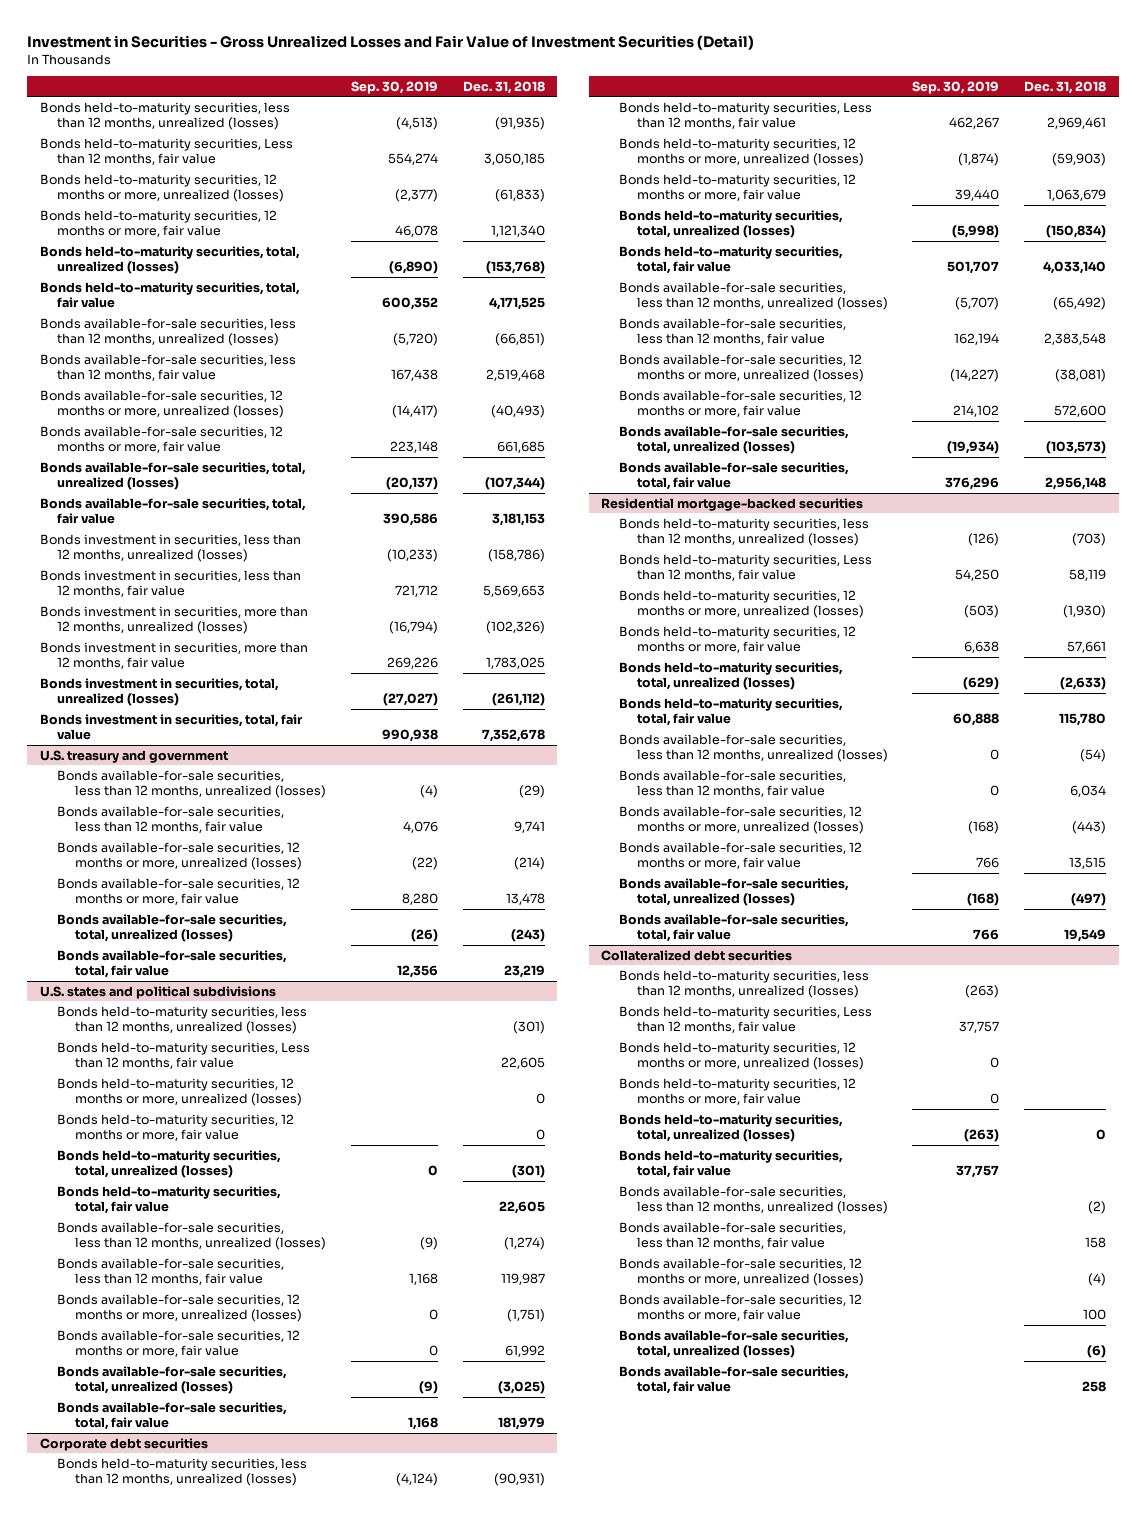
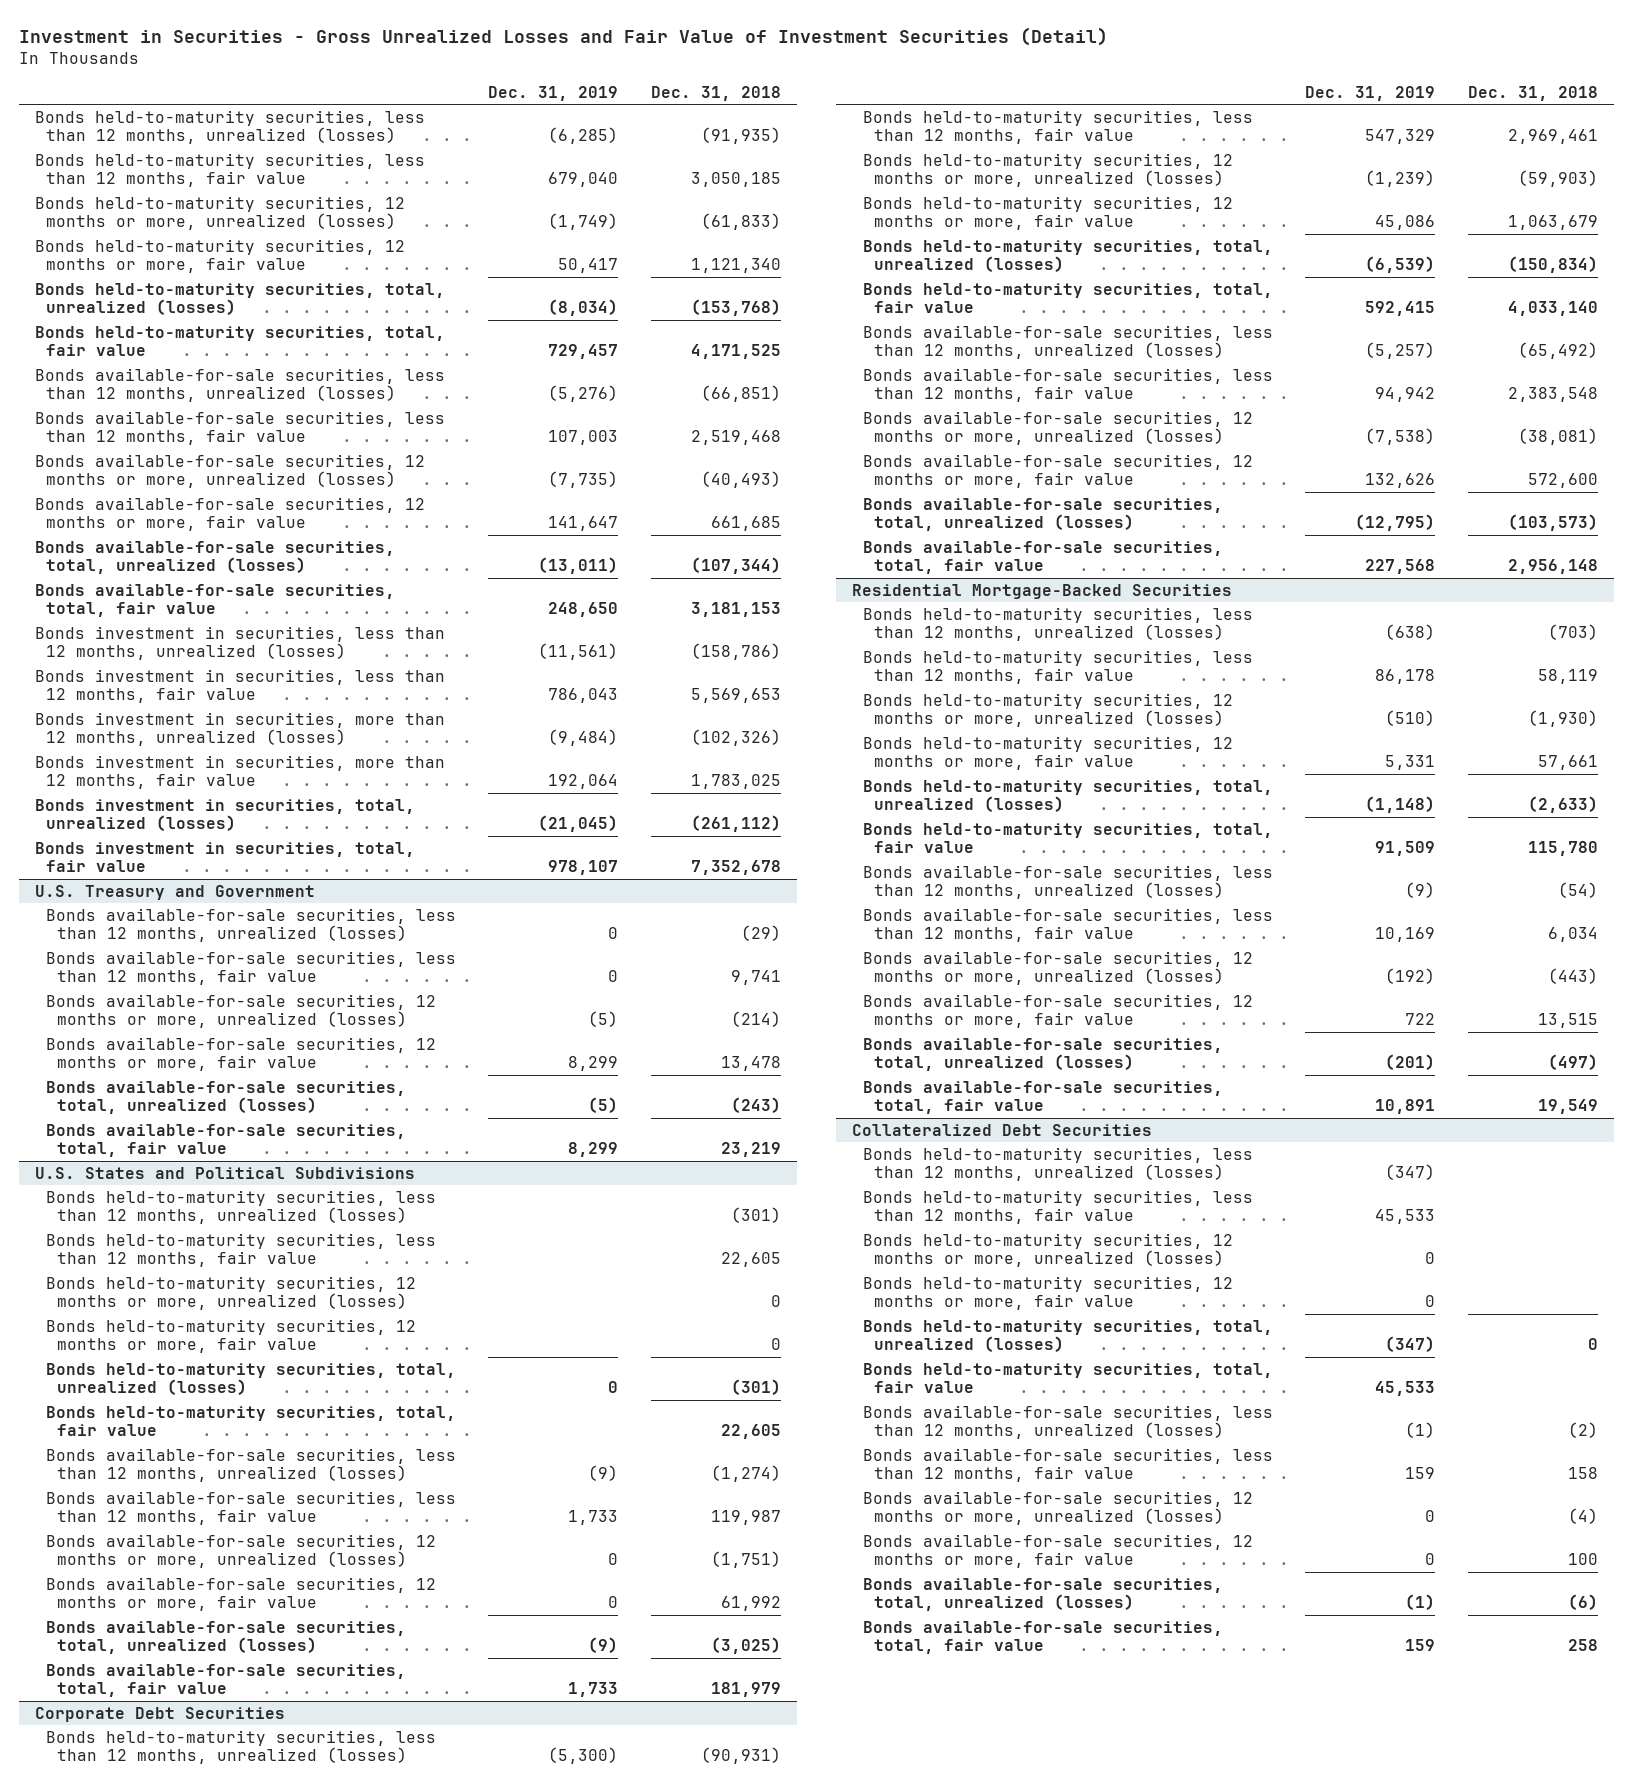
- | Sep. 30, 2019 | Dec. 31, 2018
+ | Dec. 31, 2019 | Dec. 31, 2018
- Bonds held-to-maturity securities, Less than 12 months, fair value | 554,274 | 3,050,185
+ Bonds held-to-maturity securities, less than 12 months, fair value | 679,040 | 3,050,185
- U.S. treasury and government
+ U.S. Treasury and Government
- U.S. states and political subdivisions
+ U.S. States and Political Subdivisions
- Bonds held-to-maturity securities, Less than 12 months, fair value | | 22,605
+ Bonds held-to-maturity securities, less than 12 months, fair value | | 22,605
- Corporate debt securities
+ Corporate Debt Securities
- Bonds held-to-maturity securities, Less than 12 months, fair value | 462,267 | 2,969,461
+ Bonds held-to-maturity securities, less than 12 months, fair value | 547,329 | 2,969,461
- Residential mortgage-backed securities
+ Residential Mortgage-Backed Securities
- Bonds held-to-maturity securities, Less than 12 months, fair value | 54,250 | 58,119
+ Bonds held-to-maturity securities, less than 12 months, fair value | 86,178 | 58,119
- Collateralized debt securities
+ Collateralized Debt Securities
- Bonds held-to-maturity securities, Less than 12 months, fair value | 37,757 |
+ Bonds held-to-maturity securities, less than 12 months, fair value | 45,533 |

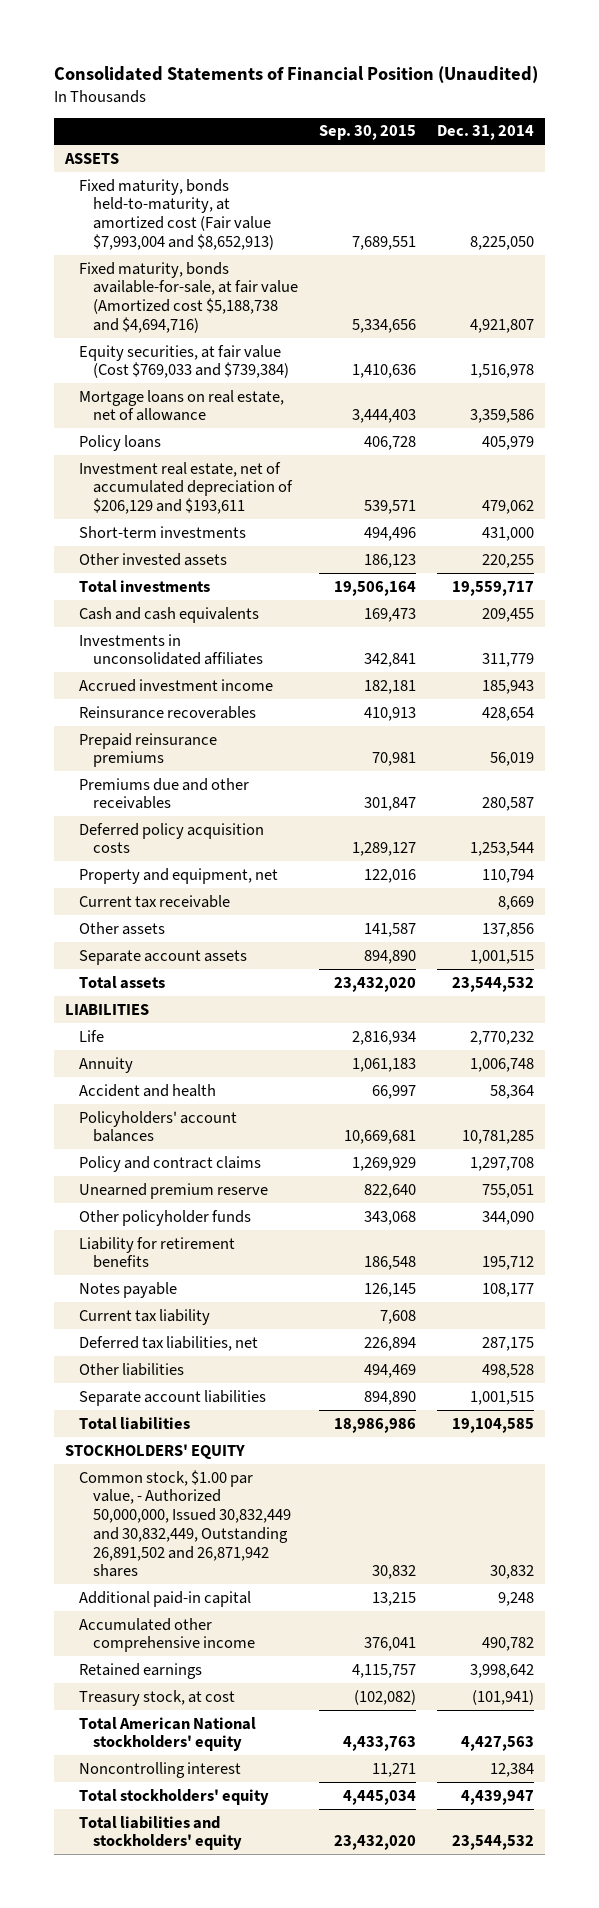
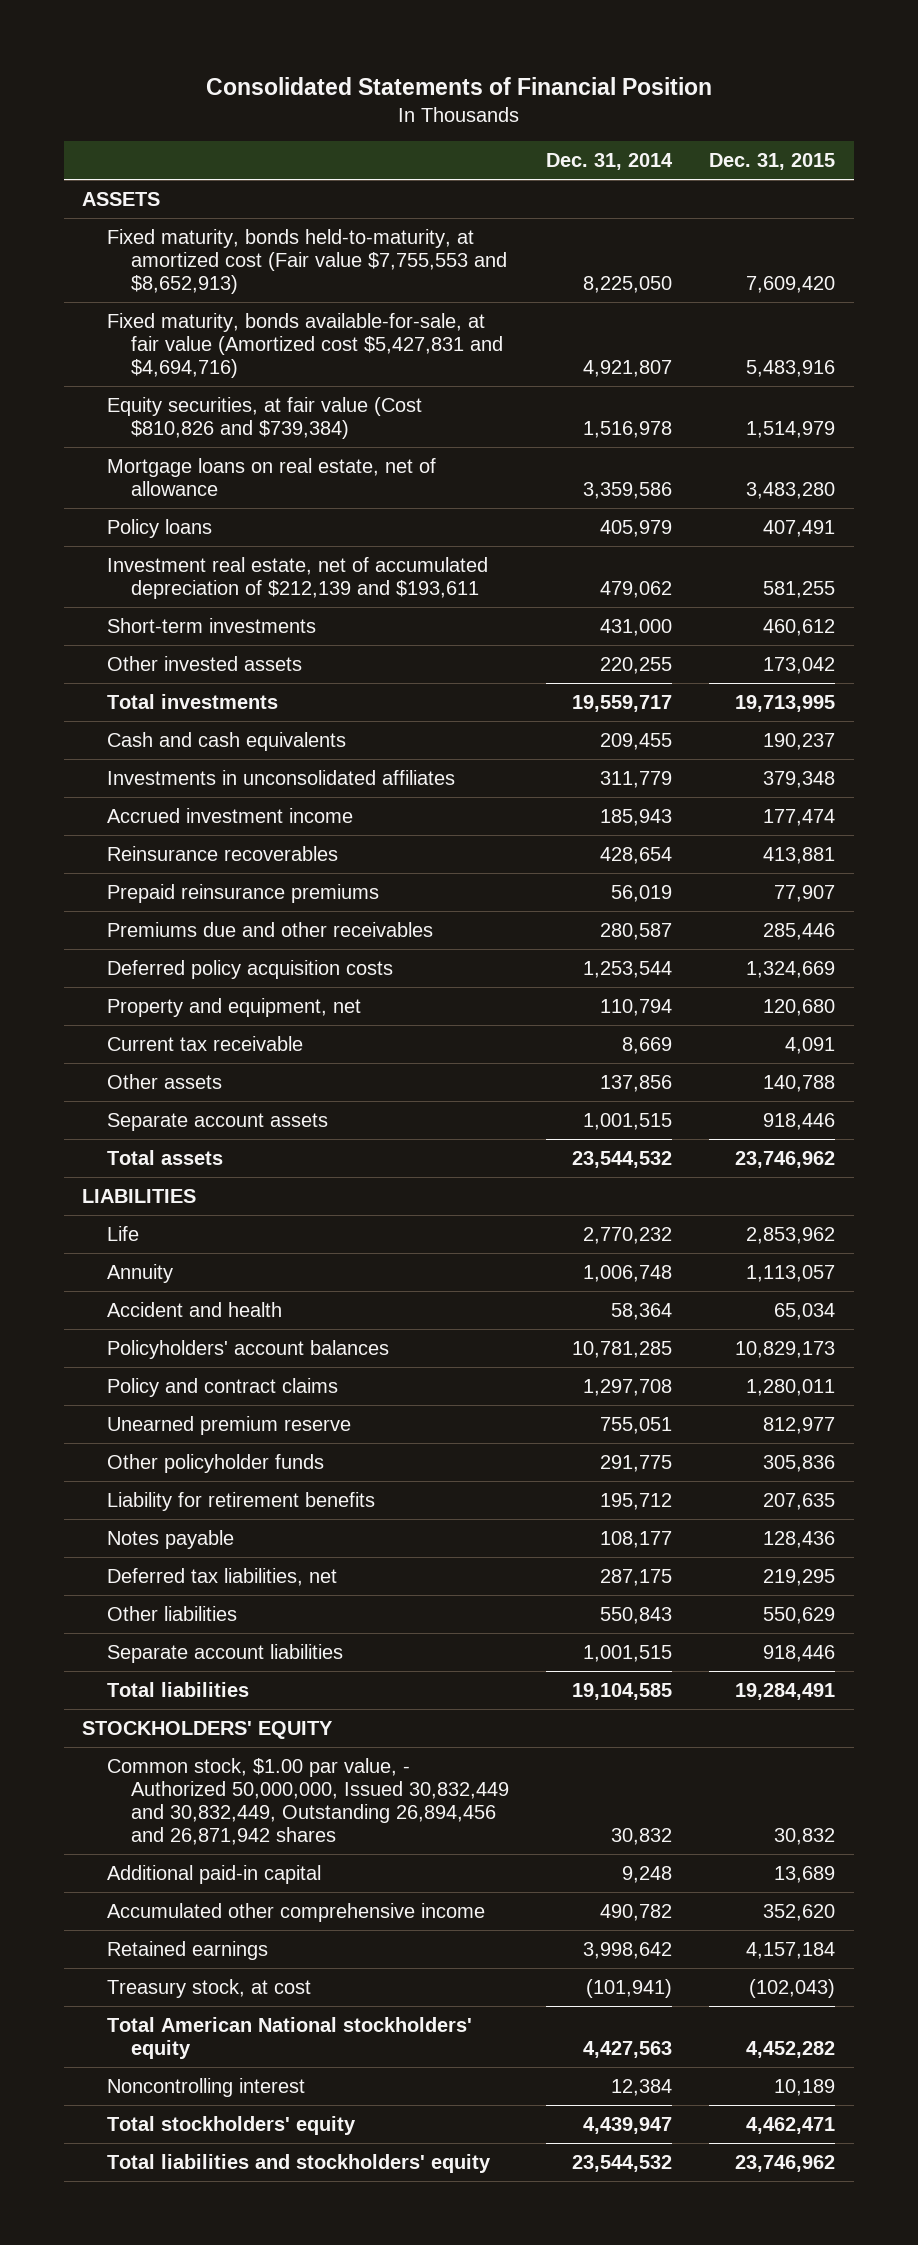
- Consolidated Statements of Financial Position (Unaudited)
+ Consolidated Statements of Financial Position
- | Sep. 30, 2015 | Dec. 31, 2014
+ | Dec. 31, 2014 | Dec. 31, 2015
- Fixed maturity, bonds held-to-maturity, at amortized cost (Fair value $7,993,004 and $8,652,913) | 7,689,551 | 8,225,050
- Fixed maturity, bonds available-for-sale, at fair value (Amortized cost $5,188,738 and $4,694,716) | 5,334,656 | 4,921,807
- Equity securities, at fair value (Cost $769,033 and $739,384) | 1,410,636 | 1,516,978
+ Fixed maturity, bonds held-to-maturity, at amortized cost (Fair value $7,755,553 and $8,652,913) | 8,225,050 | 7,609,420
+ Fixed maturity, bonds available-for-sale, at fair value (Amortized cost $5,427,831 and $4,694,716) | 4,921,807 | 5,483,916
+ Equity securities, at fair value (Cost $810,826 and $739,384) | 1,516,978 | 1,514,979
- Investment real estate, net of accumulated depreciation of $206,129 and $193,611 | 539,571 | 479,062
+ Investment real estate, net of accumulated depreciation of $212,139 and $193,611 | 479,062 | 581,255
- Other policyholder funds | 343,068 | 344,090
+ Other policyholder funds | 291,775 | 305,836
- Current tax liability | 7,608 |
- Other liabilities | 494,469 | 498,528
+ Other liabilities | 550,843 | 550,629
- Common stock, $1.00 par value, - Authorized 50,000,000, Issued 30,832,449 and 30,832,449, Outstanding 26,891,502 and 26,871,942 shares | 30,832 | 30,832
+ Common stock, $1.00 par value, - Authorized 50,000,000, Issued 30,832,449 and 30,832,449, Outstanding 26,894,456 and 26,871,942 shares | 30,832 | 30,832

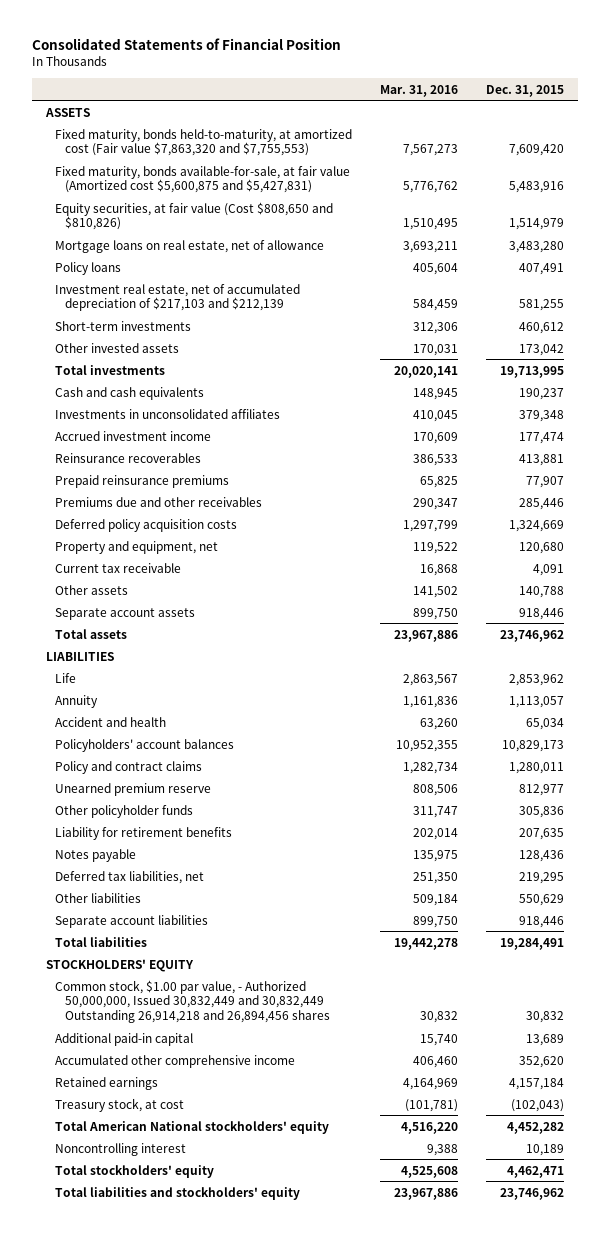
- | Dec. 31, 2014 | Dec. 31, 2015
+ | Mar. 31, 2016 | Dec. 31, 2015
- Fixed maturity, bonds held-to-maturity, at amortized cost (Fair value $7,755,553 and $8,652,913) | 8,225,050 | 7,609,420
- Fixed maturity, bonds available-for-sale, at fair value (Amortized cost $5,427,831 and $4,694,716) | 4,921,807 | 5,483,916
- Equity securities, at fair value (Cost $810,826 and $739,384) | 1,516,978 | 1,514,979
+ Fixed maturity, bonds held-to-maturity, at amortized cost (Fair value $7,863,320 and $7,755,553) | 7,567,273 | 7,609,420
+ Fixed maturity, bonds available-for-sale, at fair value (Amortized cost $5,600,875 and $5,427,831) | 5,776,762 | 5,483,916
+ Equity securities, at fair value (Cost $808,650 and $810,826) | 1,510,495 | 1,514,979
- Investment real estate, net of accumulated depreciation of $212,139 and $193,611 | 479,062 | 581,255
+ Investment real estate, net of accumulated depreciation of $217,103 and $212,139 | 584,459 | 581,255
- Common stock, $1.00 par value, - Authorized 50,000,000, Issued 30,832,449 and 30,832,449, Outstanding 26,894,456 and 26,871,942 shares | 30,832 | 30,832
+ Common stock, $1.00 par value, - Authorized 50,000,000, Issued 30,832,449 and 30,832,449 Outstanding 26,914,218 and 26,894,456 shares | 30,832 | 30,832

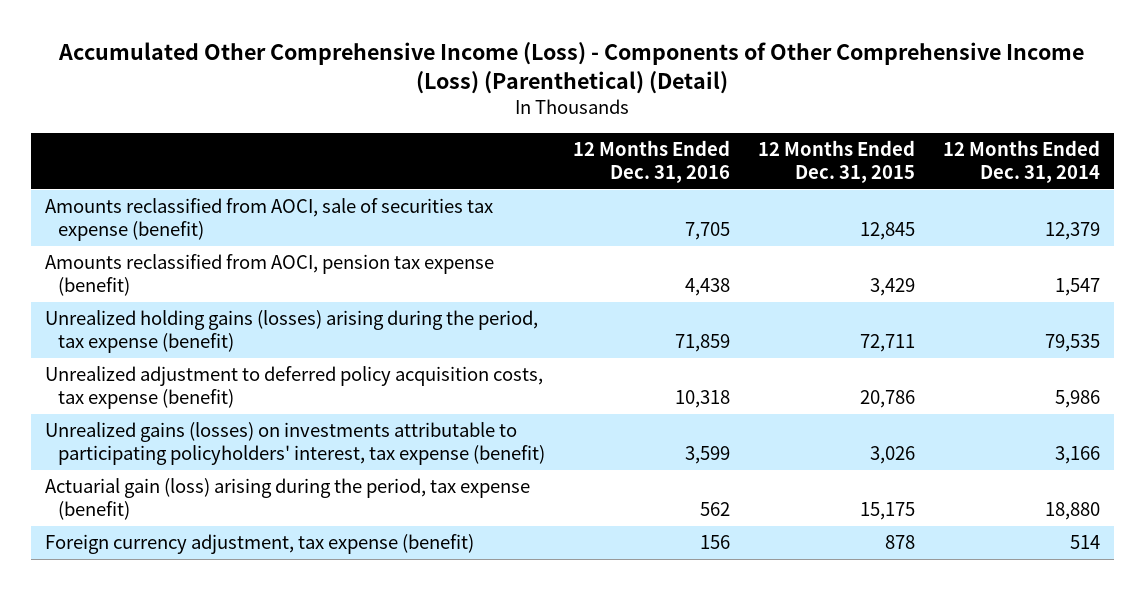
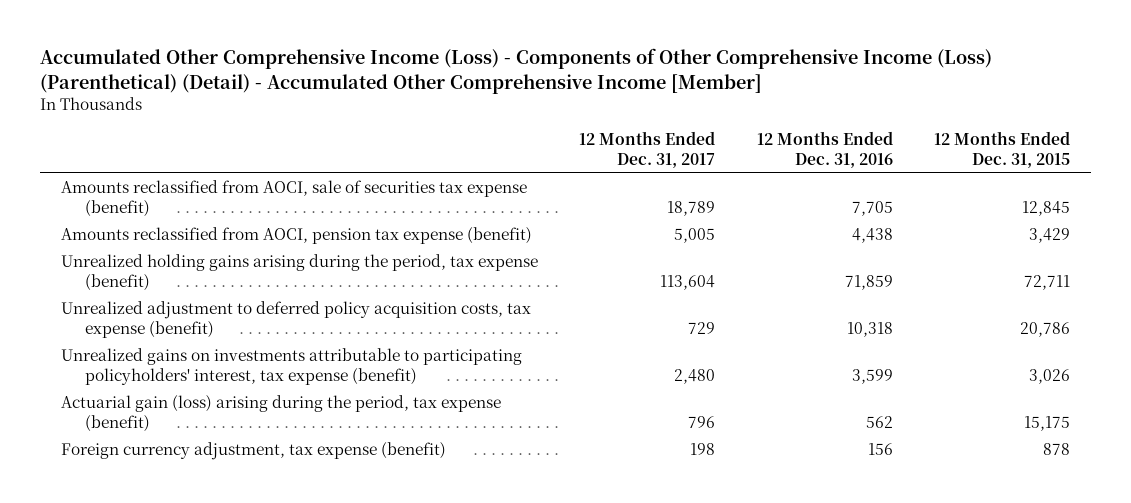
- Accumulated Other Comprehensive Income (Loss) - Components of Other Comprehensive Income (Loss) (Parenthetical) (Detail)
+ Accumulated Other Comprehensive Income (Loss) - Components of Other Comprehensive Income (Loss) (Parenthetical) (Detail) - Accumulated Other Comprehensive Income [Member]
- | 12 Months Ended Dec. 31, 2016 | 12 Months Ended Dec. 31, 2015 | 12 Months Ended Dec. 31, 2014
+ | 12 Months Ended Dec. 31, 2017 | 12 Months Ended Dec. 31, 2016 | 12 Months Ended Dec. 31, 2015
- Unrealized holding gains (losses) arising during the period, tax expense (benefit) | 71,859 | 72,711 | 79,535
+ Unrealized holding gains arising during the period, tax expense (benefit) | 113,604 | 71,859 | 72,711
- Unrealized gains (losses) on investments attributable to participating policyholders' interest, tax expense (benefit) | 3,599 | 3,026 | 3,166
+ Unrealized gains on investments attributable to participating policyholders' interest, tax expense (benefit) | 2,480 | 3,599 | 3,026

